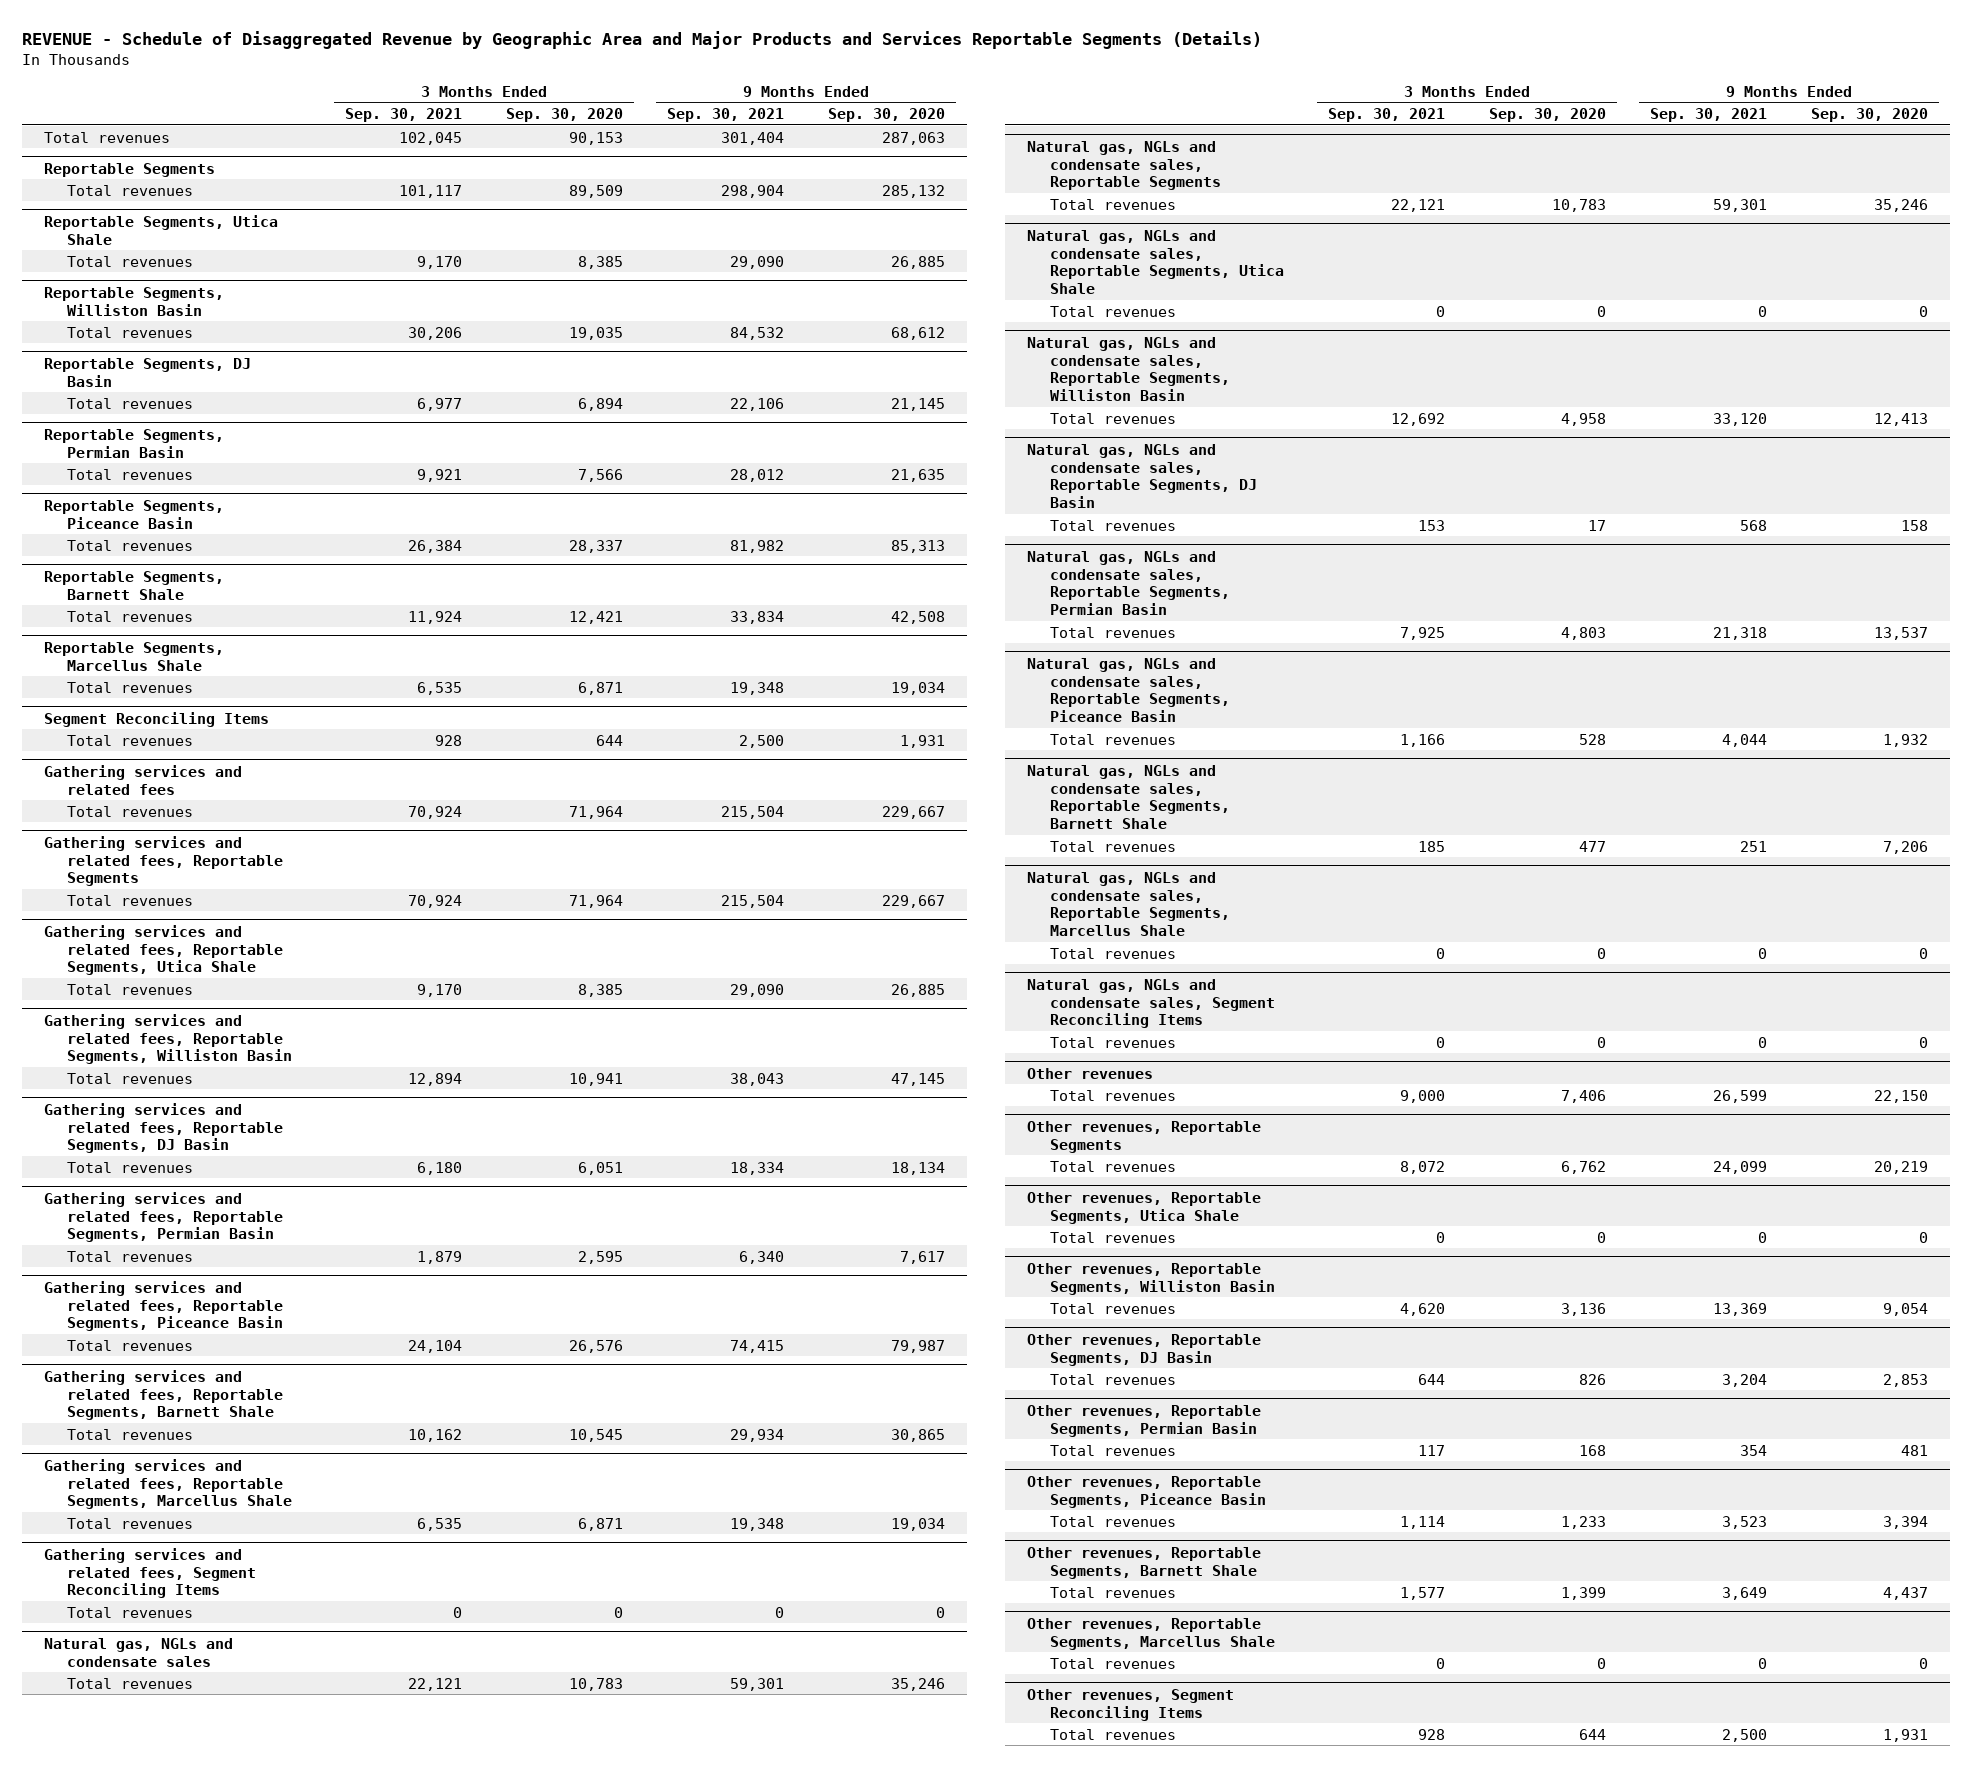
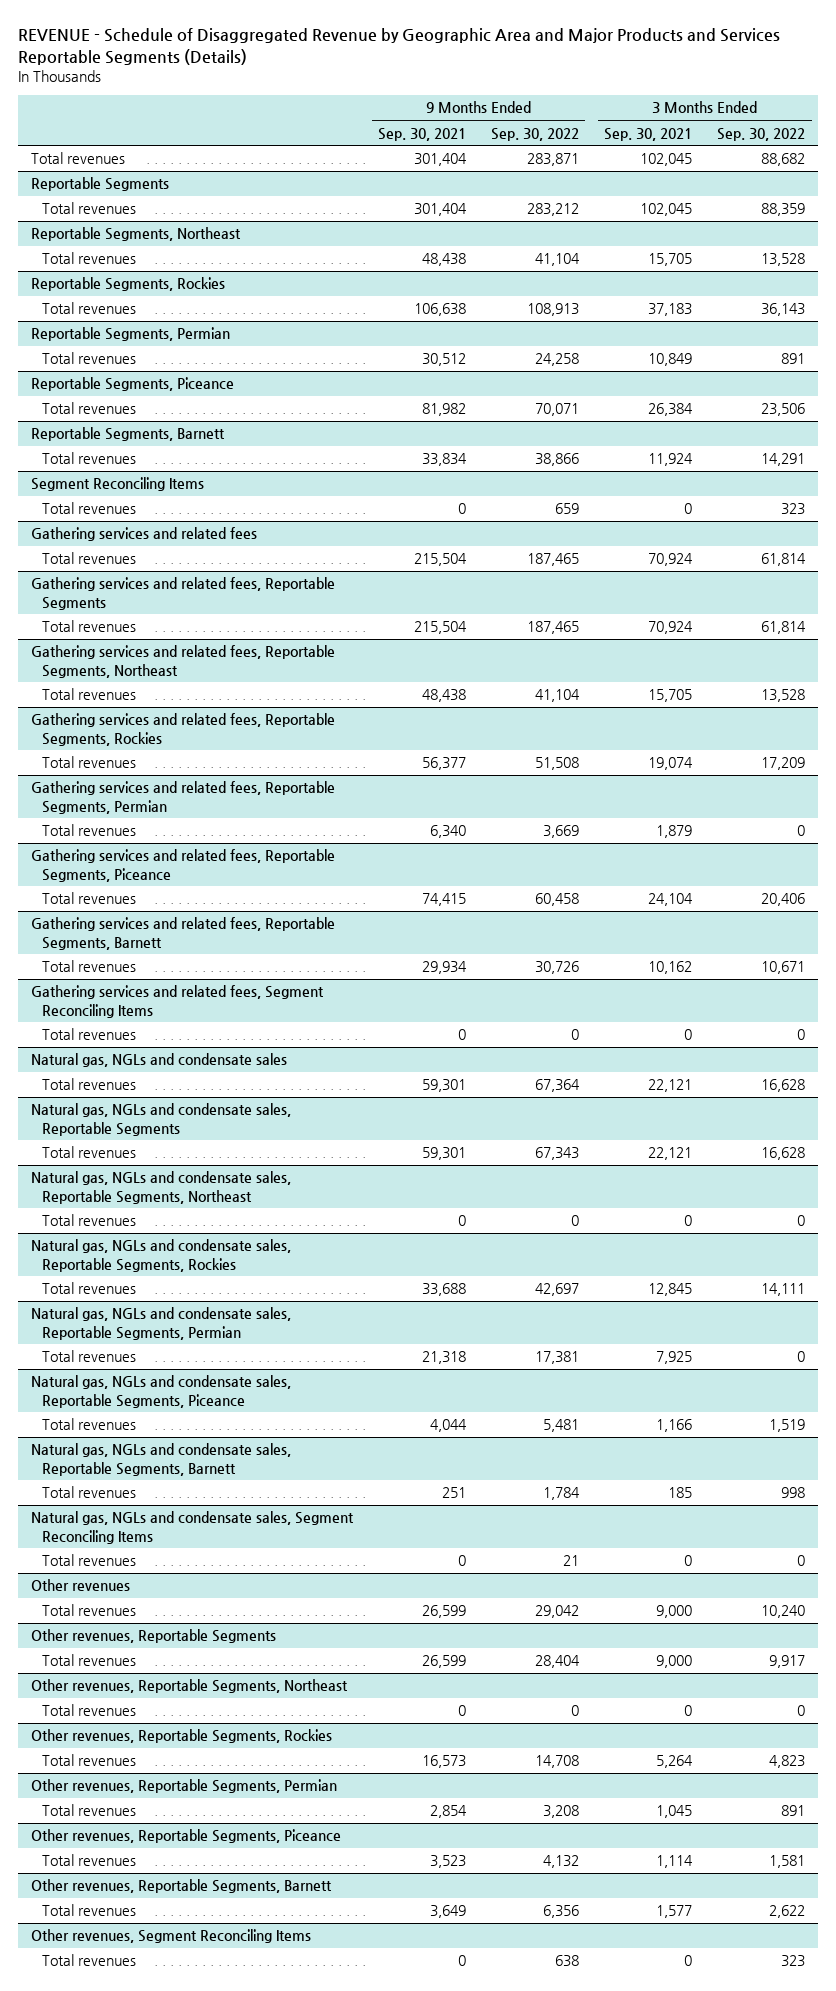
- | 3 Months Ended Sep. 30, 2021 | 3 Months Ended Sep. 30, 2020 | 9 Months Ended Sep. 30, 2021 | 9 Months Ended Sep. 30, 2020
+ | 9 Months Ended Sep. 30, 2021 | 9 Months Ended Sep. 30, 2022 | 3 Months Ended Sep. 30, 2021 | 3 Months Ended Sep. 30, 2022
@ Reportable Segments
- Total revenues | 101,117 | 89,509 | 298,904 | 285,132
- Reportable Segments, Utica Shale
- Total revenues | 9,170 | 8,385 | 29,090 | 26,885
- Reportable Segments, Williston Basin
- Total revenues | 30,206 | 19,035 | 84,532 | 68,612
- Reportable Segments, DJ Basin
- Total revenues | 6,977 | 6,894 | 22,106 | 21,145
- Reportable Segments, Permian Basin
- Total revenues | 9,921 | 7,566 | 28,012 | 21,635
- Reportable Segments, Piceance Basin
@ Reportable Segments
+ Total revenues | 301,404 | 283,212 | 102,045 | 88,359
+ Reportable Segments, Northeast
+ Total revenues | 48,438 | 41,104 | 15,705 | 13,528
+ Reportable Segments, Rockies
+ Total revenues | 106,638 | 108,913 | 37,183 | 36,143
+ Reportable Segments, Permian
+ Total revenues | 30,512 | 24,258 | 10,849 | 891
+ Reportable Segments, Piceance
- Reportable Segments, Barnett Shale
+ Reportable Segments, Barnett
- Reportable Segments, Marcellus Shale
- Total revenues | 6,535 | 6,871 | 19,348 | 19,034
@ Segment Reconciling Items
- Total revenues | 928 | 644 | 2,500 | 1,931
+ Total revenues | 0 | 659 | 0 | 323
- Gathering services and related fees, Reportable Segments, Utica Shale
- Total revenues | 9,170 | 8,385 | 29,090 | 26,885
- Gathering services and related fees, Reportable Segments, Williston Basin
- Total revenues | 12,894 | 10,941 | 38,043 | 47,145
- Gathering services and related fees, Reportable Segments, DJ Basin
- Total revenues | 6,180 | 6,051 | 18,334 | 18,134
- Gathering services and related fees, Reportable Segments, Permian Basin
+ Gathering services and related fees, Reportable Segments, Northeast
+ Total revenues | 48,438 | 41,104 | 15,705 | 13,528
+ Gathering services and related fees, Reportable Segments, Rockies
+ Total revenues | 56,377 | 51,508 | 19,074 | 17,209
+ Gathering services and related fees, Reportable Segments, Permian
- Gathering services and related fees, Reportable Segments, Piceance Basin
+ Gathering services and related fees, Reportable Segments, Piceance
- Gathering services and related fees, Reportable Segments, Barnett Shale
+ Gathering services and related fees, Reportable Segments, Barnett
- Gathering services and related fees, Reportable Segments, Marcellus Shale
- Total revenues | 6,535 | 6,871 | 19,348 | 19,034
- Natural gas, NGLs and condensate sales, Reportable Segments, Utica Shale
+ Natural gas, NGLs and condensate sales, Reportable Segments, Northeast
- Natural gas, NGLs and condensate sales, Reportable Segments, Williston Basin
- Total revenues | 12,692 | 4,958 | 33,120 | 12,413
- Natural gas, NGLs and condensate sales, Reportable Segments, DJ Basin
- Total revenues | 153 | 17 | 568 | 158
- Natural gas, NGLs and condensate sales, Reportable Segments, Permian Basin
+ Natural gas, NGLs and condensate sales, Reportable Segments, Rockies
+ Total revenues | 33,688 | 42,697 | 12,845 | 14,111
+ Natural gas, NGLs and condensate sales, Reportable Segments, Permian
- Natural gas, NGLs and condensate sales, Reportable Segments, Piceance Basin
+ Natural gas, NGLs and condensate sales, Reportable Segments, Piceance
- Natural gas, NGLs and condensate sales, Reportable Segments, Barnett Shale
+ Natural gas, NGLs and condensate sales, Reportable Segments, Barnett
- Natural gas, NGLs and condensate sales, Reportable Segments, Marcellus Shale
- Total revenues | 0 | 0 | 0 | 0
@ Other revenues, Reportable Segments
- Total revenues | 8,072 | 6,762 | 24,099 | 20,219
- Other revenues, Reportable Segments, Utica Shale
@ Other revenues, Reportable Segments
+ Total revenues | 26,599 | 28,404 | 9,000 | 9,917
+ Other revenues, Reportable Segments, Northeast
- Other revenues, Reportable Segments, Williston Basin
- Total revenues | 4,620 | 3,136 | 13,369 | 9,054
- Other revenues, Reportable Segments, DJ Basin
- Total revenues | 644 | 826 | 3,204 | 2,853
- Other revenues, Reportable Segments, Permian Basin
- Total revenues | 117 | 168 | 354 | 481
- Other revenues, Reportable Segments, Piceance Basin
+ Other revenues, Reportable Segments, Rockies
+ Total revenues | 16,573 | 14,708 | 5,264 | 4,823
+ Other revenues, Reportable Segments, Permian
+ Total revenues | 2,854 | 3,208 | 1,045 | 891
+ Other revenues, Reportable Segments, Piceance
- Other revenues, Reportable Segments, Barnett Shale
+ Other revenues, Reportable Segments, Barnett
- Other revenues, Reportable Segments, Marcellus Shale
- Total revenues | 0 | 0 | 0 | 0
@ Other revenues, Segment Reconciling Items
- Total revenues | 928 | 644 | 2,500 | 1,931
+ Total revenues | 0 | 638 | 0 | 323

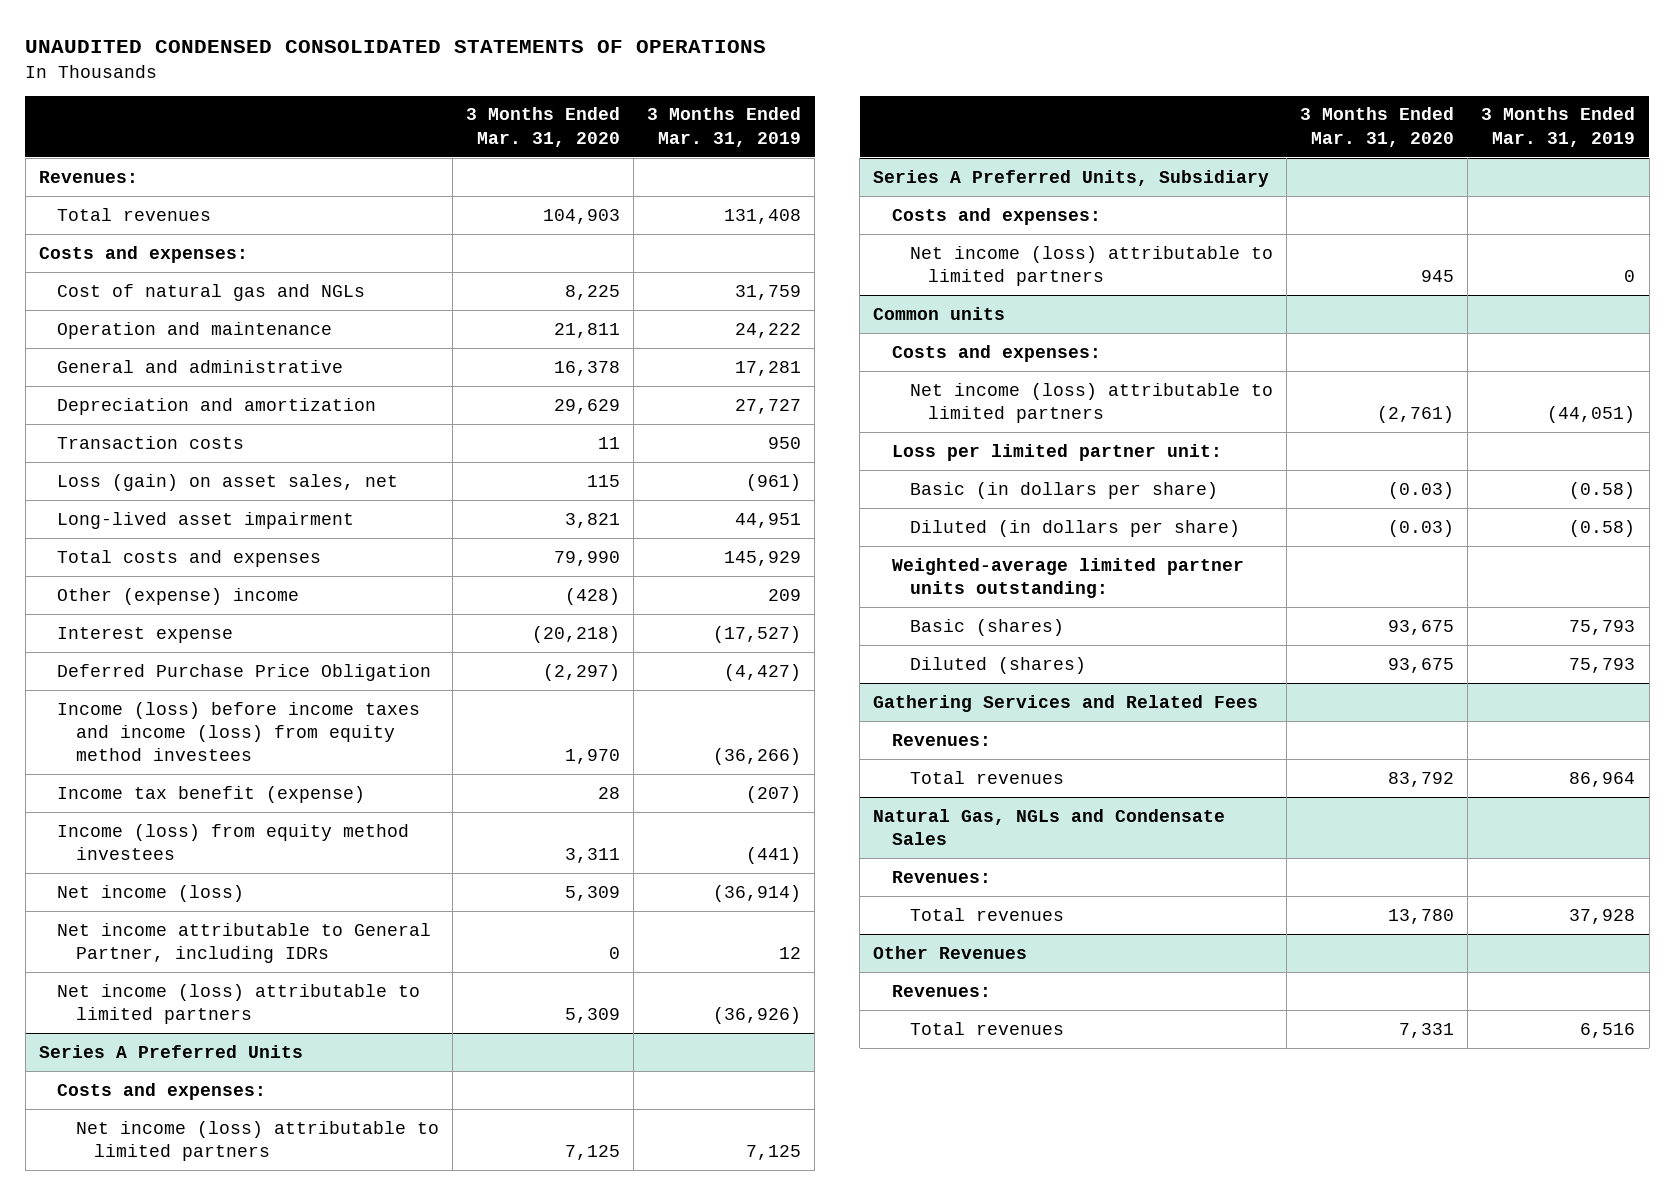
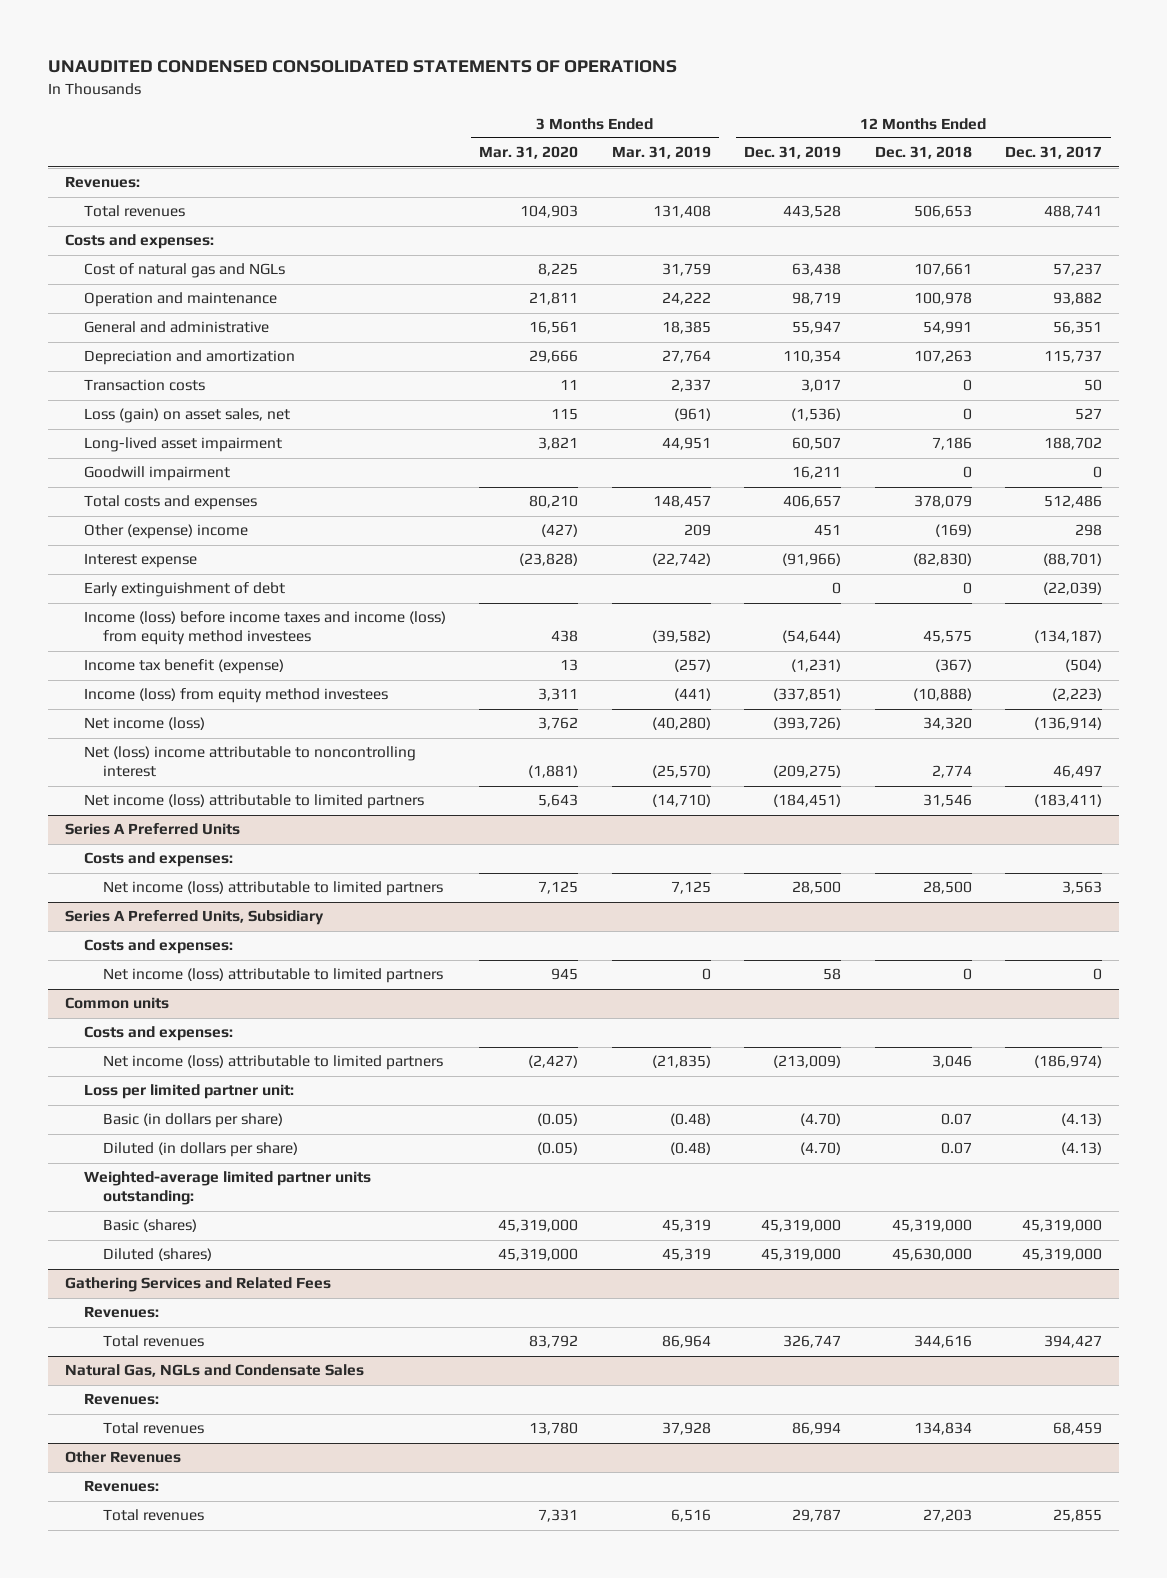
- | 3 Months Ended Mar. 31, 2020 | 3 Months Ended Mar. 31, 2019
+ | 3 Months Ended Mar. 31, 2020 | 3 Months Ended Mar. 31, 2019 | 12 Months Ended Dec. 31, 2019 | 12 Months Ended Dec. 31, 2018 | 12 Months Ended Dec. 31, 2017
- General and administrative | 16,378 | 17,281
- Depreciation and amortization | 29,629 | 27,727
- Transaction costs | 11 | 950
+ General and administrative | 16,561 | 18,385 | 55,947 | 54,991 | 56,351
+ Depreciation and amortization | 29,666 | 27,764 | 110,354 | 107,263 | 115,737
+ Transaction costs | 11 | 2,337 | 3,017 | 0 | 50
- Total costs and expenses | 79,990 | 145,929
- Other (expense) income | (428) | 209
- Interest expense | (20,218) | (17,527)
- Deferred Purchase Price Obligation | (2,297) | (4,427)
- Income (loss) before income taxes and income (loss) from equity method investees | 1,970 | (36,266)
- Income tax benefit (expense) | 28 | (207)
+ Goodwill impairment | | | 16,211 | 0 | 0
+ Total costs and expenses | 80,210 | 148,457 | 406,657 | 378,079 | 512,486
+ Other (expense) income | (427) | 209 | 451 | (169) | 298
+ Interest expense | (23,828) | (22,742) | (91,966) | (82,830) | (88,701)
+ Early extinguishment of debt | | | 0 | 0 | (22,039)
+ Income (loss) before income taxes and income (loss) from equity method investees | 438 | (39,582) | (54,644) | 45,575 | (134,187)
+ Income tax benefit (expense) | 13 | (257) | (1,231) | (367) | (504)
- Net income (loss) | 5,309 | (36,914)
- Net income attributable to General Partner, including IDRs | 0 | 12
- Net income (loss) attributable to limited partners | 5,309 | (36,926)
+ Net income (loss) | 3,762 | (40,280) | (393,726) | 34,320 | (136,914)
+ Net (loss) income attributable to noncontrolling interest | (1,881) | (25,570) | (209,275) | 2,774 | 46,497
+ Net income (loss) attributable to limited partners | 5,643 | (14,710) | (184,451) | 31,546 | (183,411)
@ Common units
- Net income (loss) attributable to limited partners | (2,761) | (44,051)
+ Net income (loss) attributable to limited partners | (2,427) | (21,835) | (213,009) | 3,046 | (186,974)
- Basic (in dollars per share) | (0.03) | (0.58)
- Diluted (in dollars per share) | (0.03) | (0.58)
+ Basic (in dollars per share) | (0.05) | (0.48) | (4.70) | 0.07 | (4.13)
+ Diluted (in dollars per share) | (0.05) | (0.48) | (4.70) | 0.07 | (4.13)
- Basic (shares) | 93,675 | 75,793
- Diluted (shares) | 93,675 | 75,793
+ Basic (shares) | 45,319,000 | 45,319 | 45,319,000 | 45,319,000 | 45,319,000
+ Diluted (shares) | 45,319,000 | 45,319 | 45,319,000 | 45,630,000 | 45,319,000

